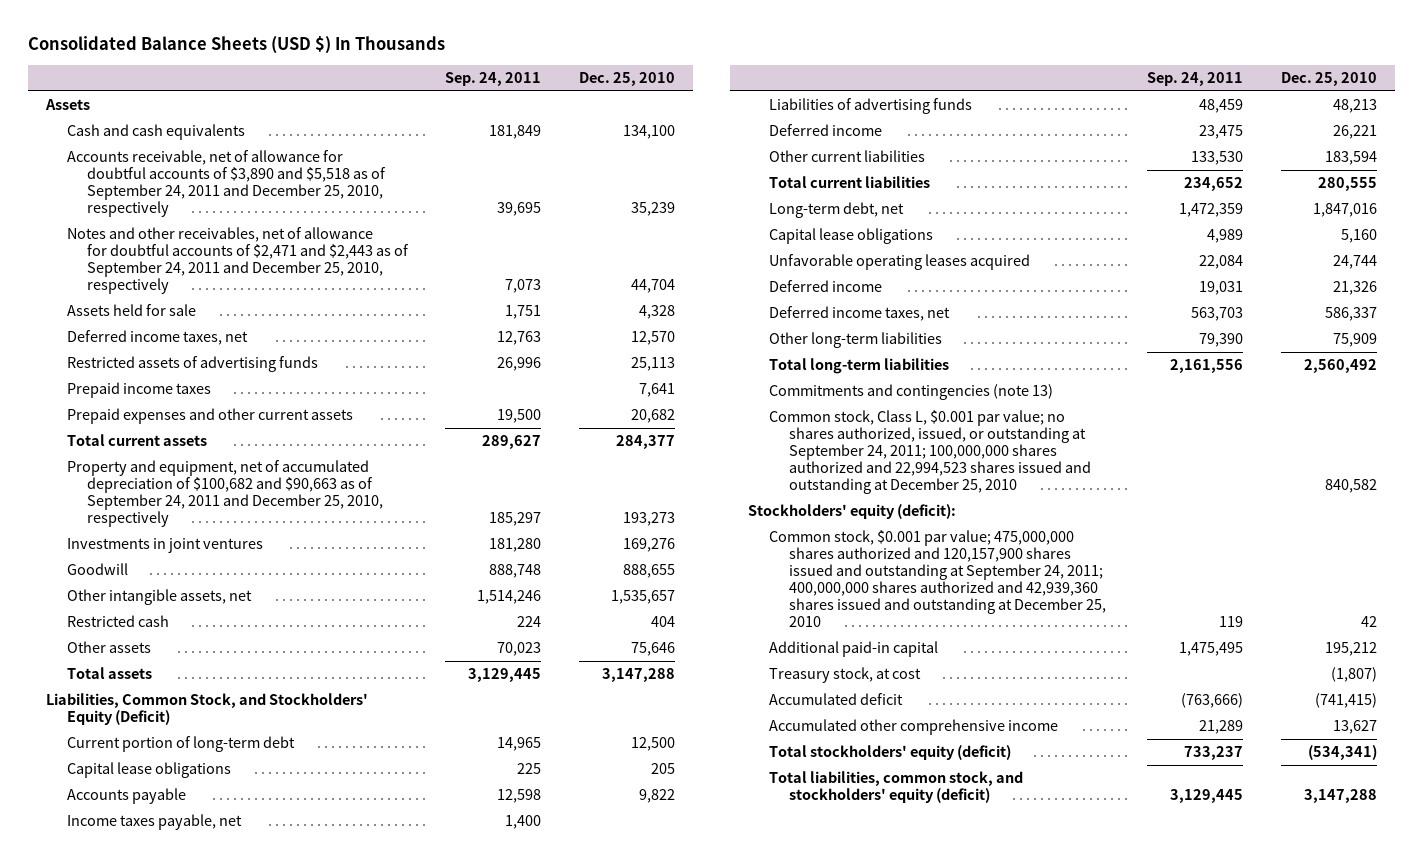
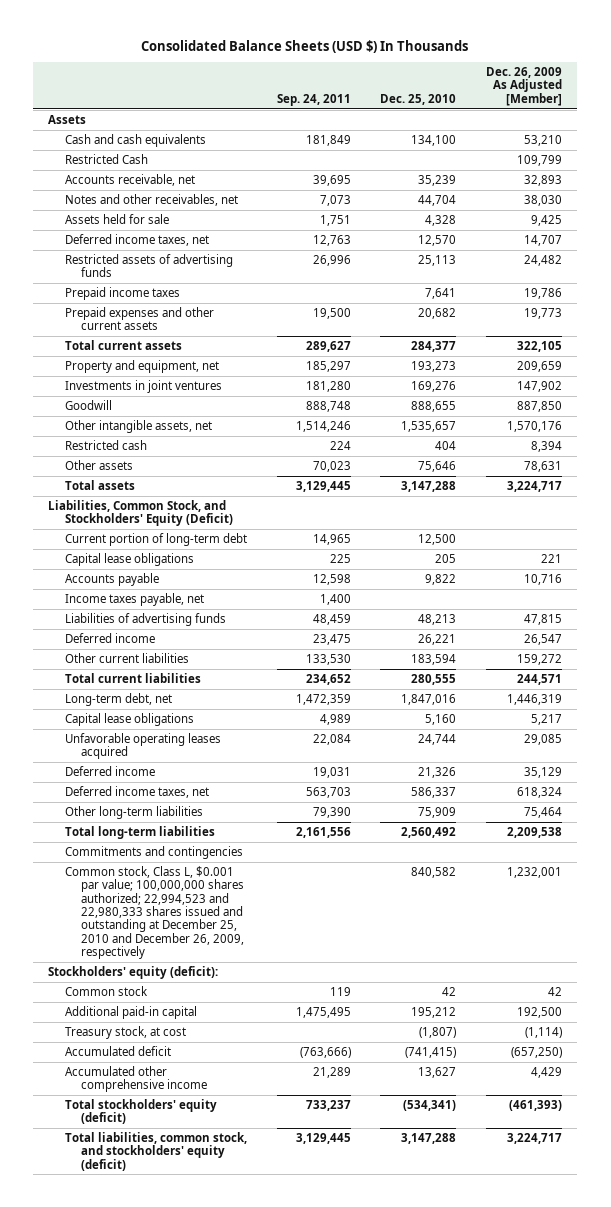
- | Sep. 24, 2011 | Dec. 25, 2010
+ | Sep. 24, 2011 | Dec. 25, 2010 | Dec. 26, 2009 As Adjusted [Member]
- Accounts receivable, net of allowance for doubtful accounts of $3,890 and $5,518 as of September 24, 2011 and December 25, 2010, respectively | 39,695 | 35,239
- Notes and other receivables, net of allowance for doubtful accounts of $2,471 and $2,443 as of September 24, 2011 and December 25, 2010, respectively | 7,073 | 44,704
+ Restricted Cash | | | 109,799
+ Accounts receivable, net | 39,695 | 35,239 | 32,893
+ Notes and other receivables, net | 7,073 | 44,704 | 38,030
- Property and equipment, net of accumulated depreciation of $100,682 and $90,663 as of September 24, 2011 and December 25, 2010, respectively | 185,297 | 193,273
+ Property and equipment, net | 185,297 | 193,273 | 209,659
- Commitments and contingencies (note 13)
- Common stock, Class L, $0.001 par value; no shares authorized, issued, or outstanding at September 24, 2011; 100,000,000 shares authorized and 22,994,523 shares issued and outstanding at December 25, 2010 | | 840,582
+ Commitments and contingencies
+ Common stock, Class L, $0.001 par value; 100,000,000 shares authorized; 22,994,523 and 22,980,333 shares issued and outstanding at December 25, 2010 and December 26, 2009, respectively | | 840,582 | 1,232,001
- Common stock, $0.001 par value; 475,000,000 shares authorized and 120,157,900 shares issued and outstanding at September 24, 2011; 400,000,000 shares authorized and 42,939,360 shares issued and outstanding at December 25, 2010 | 119 | 42
+ Common stock | 119 | 42 | 42

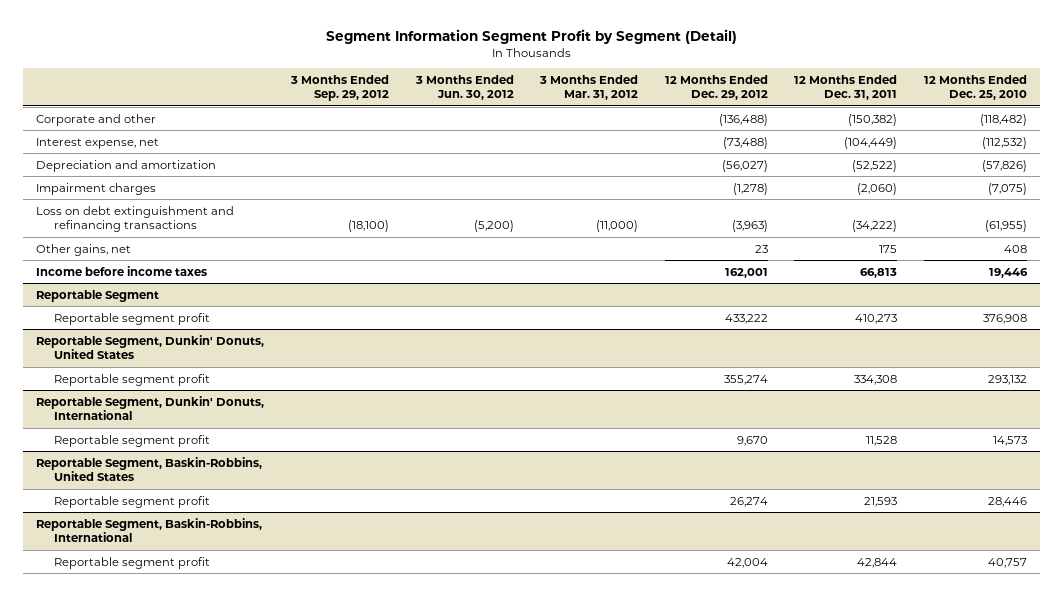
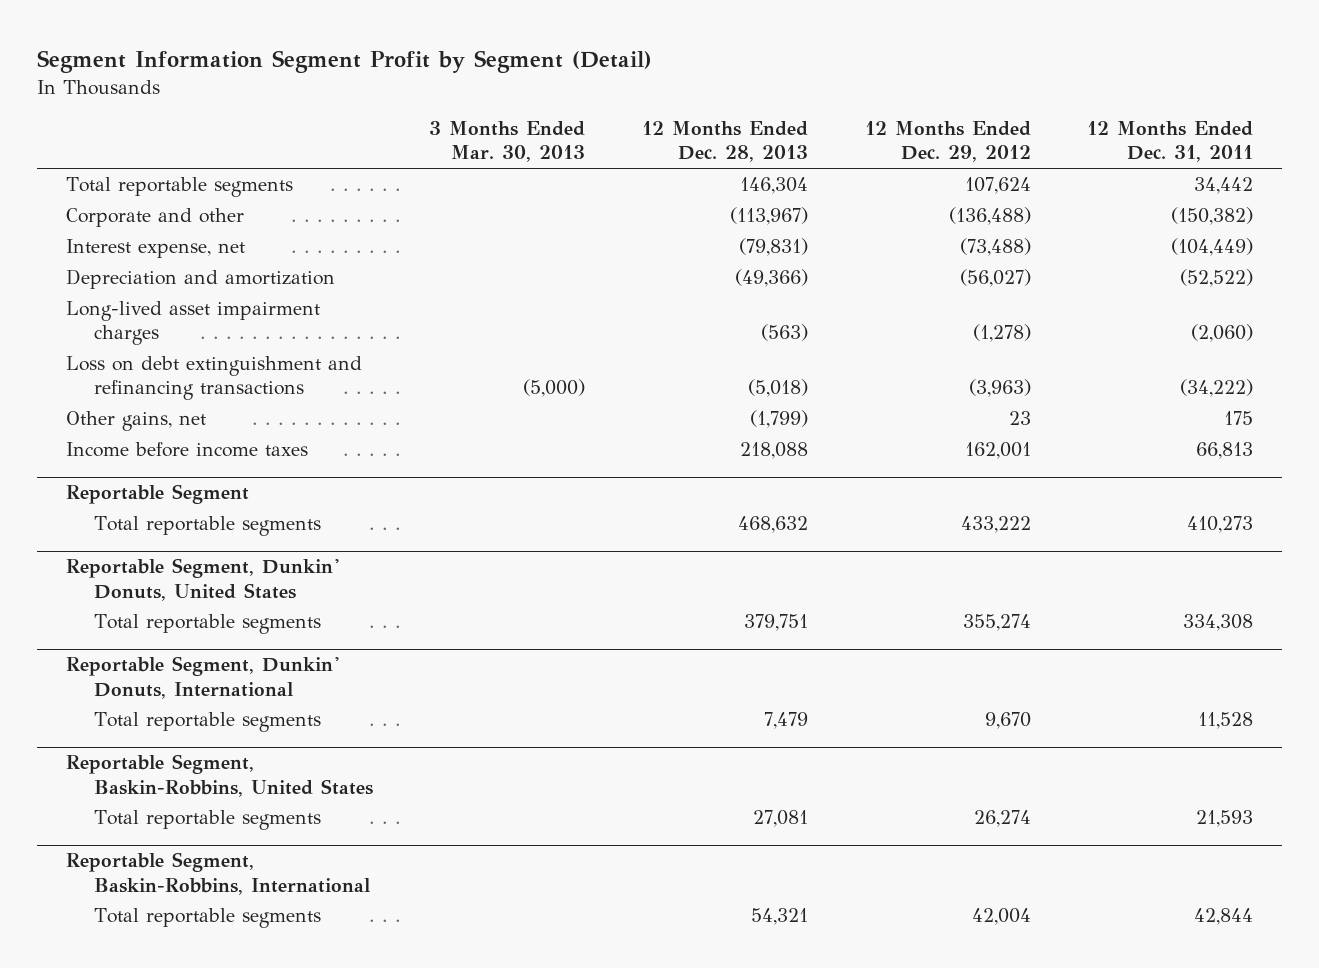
- | 3 Months Ended Sep. 29, 2012 | 3 Months Ended Jun. 30, 2012 | 3 Months Ended Mar. 31, 2012 | 12 Months Ended Dec. 29, 2012 | 12 Months Ended Dec. 31, 2011 | 12 Months Ended Dec. 25, 2010
+ | 3 Months Ended Mar. 30, 2013 | 12 Months Ended Dec. 28, 2013 | 12 Months Ended Dec. 29, 2012 | 12 Months Ended Dec. 31, 2011
+ Total reportable segments | | 146,304 | 107,624 | 34,442
- Impairment charges | | | | (1,278) | (2,060) | (7,075)
+ Long-lived asset impairment charges | | (563) | (1,278) | (2,060)
@ Reportable Segment
- Reportable segment profit | | | | 433,222 | 410,273 | 376,908
+ Total reportable segments | | 468,632 | 433,222 | 410,273
@ Reportable Segment, Dunkin' Donuts, United States
- Reportable segment profit | | | | 355,274 | 334,308 | 293,132
+ Total reportable segments | | 379,751 | 355,274 | 334,308
@ Reportable Segment, Dunkin' Donuts, International
- Reportable segment profit | | | | 9,670 | 11,528 | 14,573
+ Total reportable segments | | 7,479 | 9,670 | 11,528
@ Reportable Segment, Baskin-Robbins, United States
- Reportable segment profit | | | | 26,274 | 21,593 | 28,446
+ Total reportable segments | | 27,081 | 26,274 | 21,593
@ Reportable Segment, Baskin-Robbins, International
- Reportable segment profit | | | | 42,004 | 42,844 | 40,757
+ Total reportable segments | | 54,321 | 42,004 | 42,844

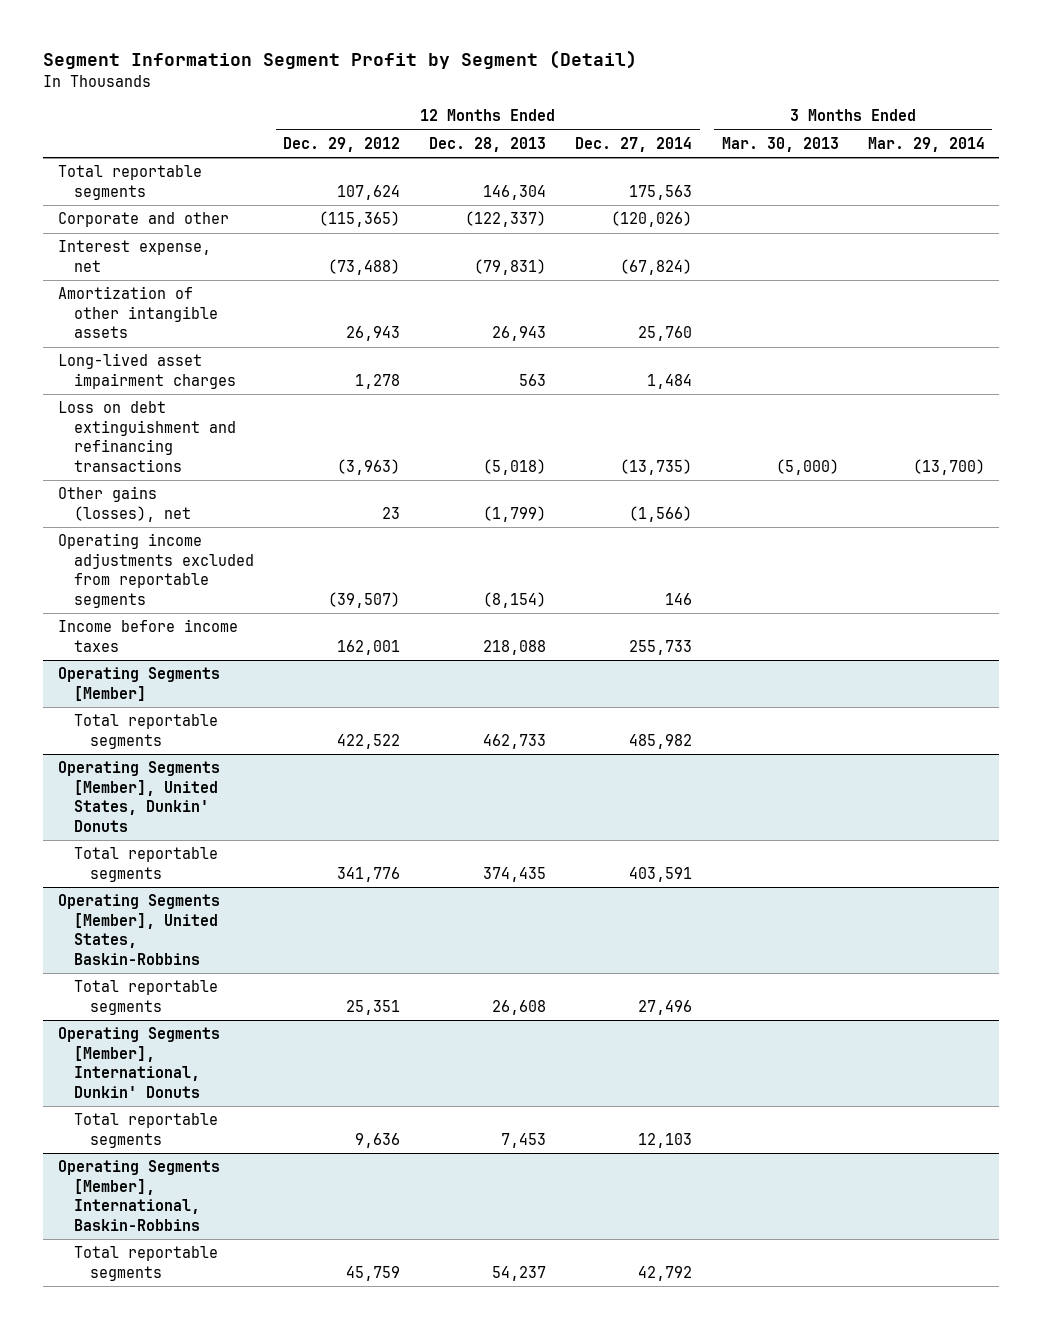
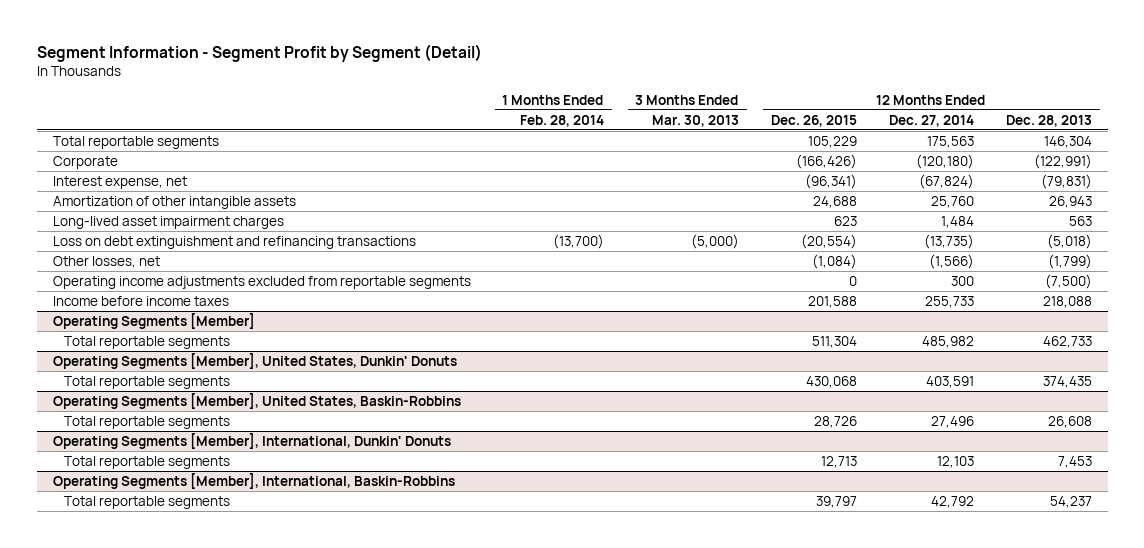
- Segment Information Segment Profit by Segment (Detail)
+ Segment Information - Segment Profit by Segment (Detail)
- | 12 Months Ended Dec. 29, 2012 | 12 Months Ended Dec. 28, 2013 | 12 Months Ended Dec. 27, 2014 | 3 Months Ended Mar. 30, 2013 | 3 Months Ended Mar. 29, 2014
+ | 1 Months Ended Feb. 28, 2014 | 3 Months Ended Mar. 30, 2013 | 12 Months Ended Dec. 26, 2015 | 12 Months Ended Dec. 27, 2014 | 12 Months Ended Dec. 28, 2013
- Corporate and other | (115,365) | (122,337) | (120,026) | |
+ Corporate | | | (166,426) | (120,180) | (122,991)
- Other gains (losses), net | 23 | (1,799) | (1,566) | |
- Operating income adjustments excluded from reportable segments | (39,507) | (8,154) | 146 | |
+ Other losses, net | | | (1,084) | (1,566) | (1,799)
+ Operating income adjustments excluded from reportable segments | | | 0 | 300 | (7,500)

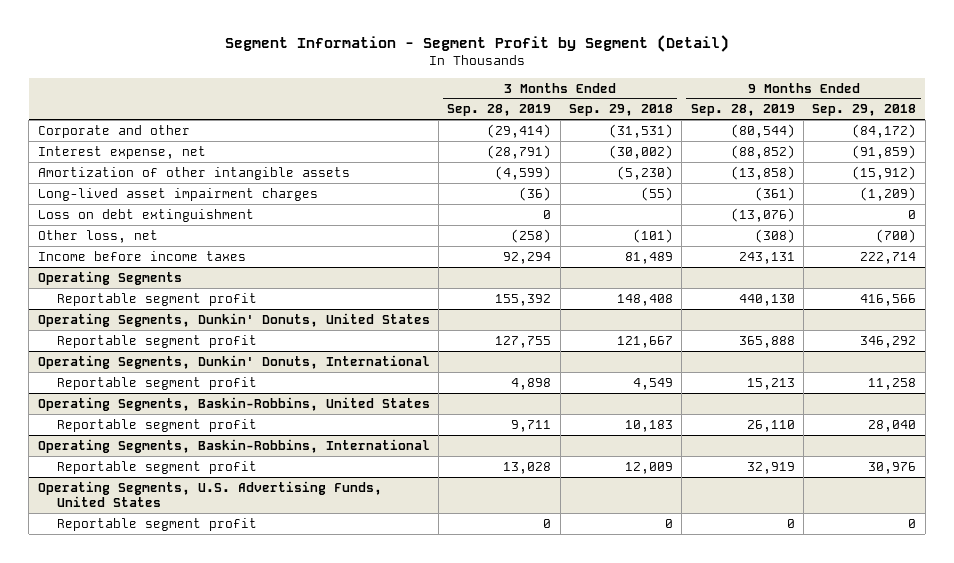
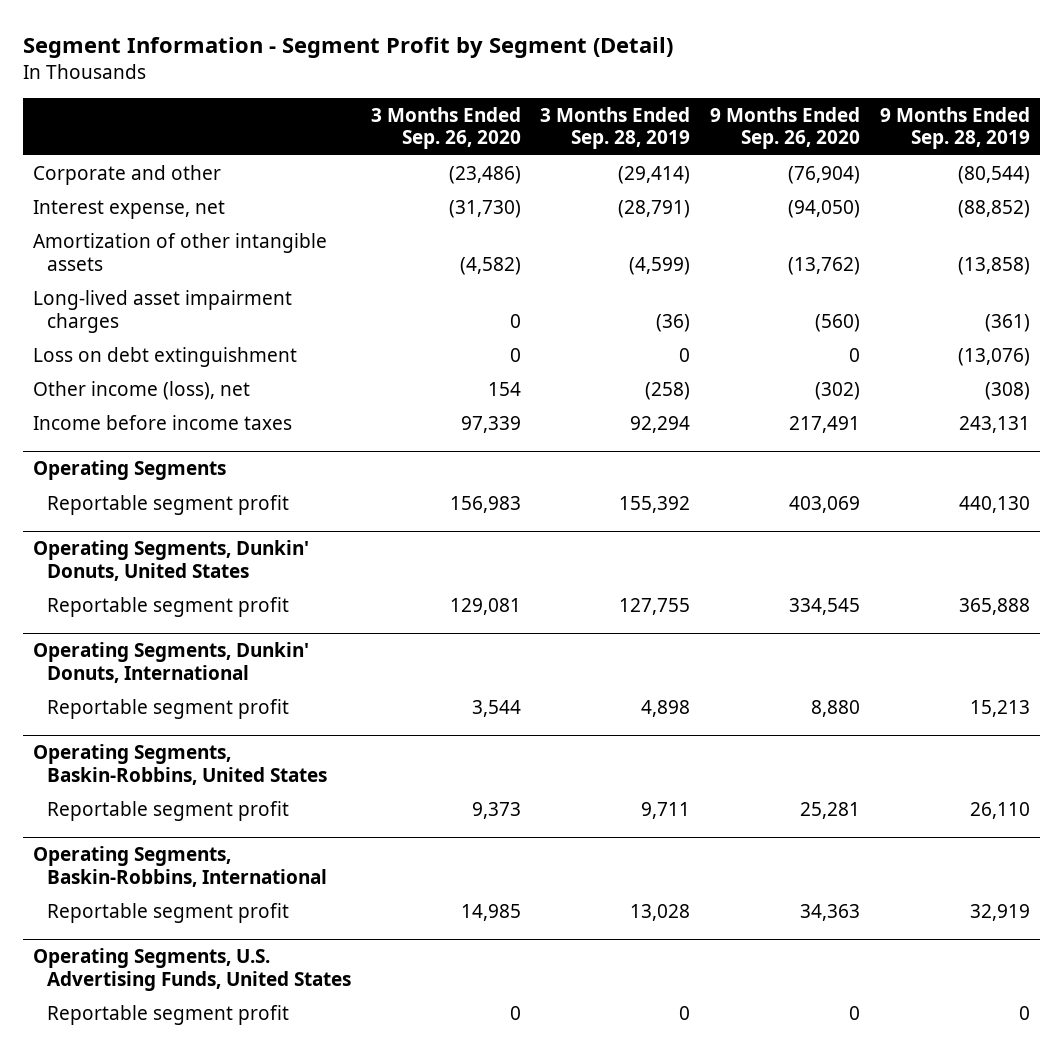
- | 3 Months Ended Sep. 28, 2019 | 3 Months Ended Sep. 29, 2018 | 9 Months Ended Sep. 28, 2019 | 9 Months Ended Sep. 29, 2018
+ | 3 Months Ended Sep. 26, 2020 | 3 Months Ended Sep. 28, 2019 | 9 Months Ended Sep. 26, 2020 | 9 Months Ended Sep. 28, 2019
- Other loss, net | (258) | (101) | (308) | (700)
+ Other income (loss), net | 154 | (258) | (302) | (308)

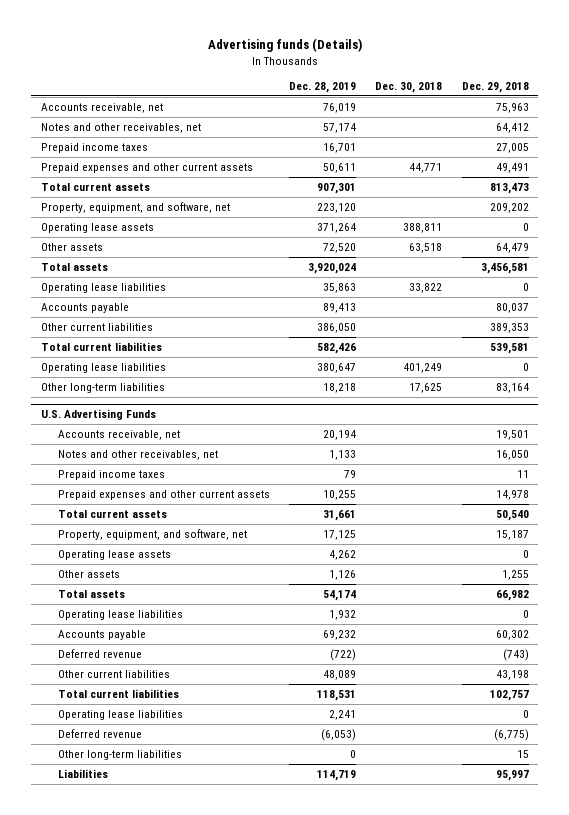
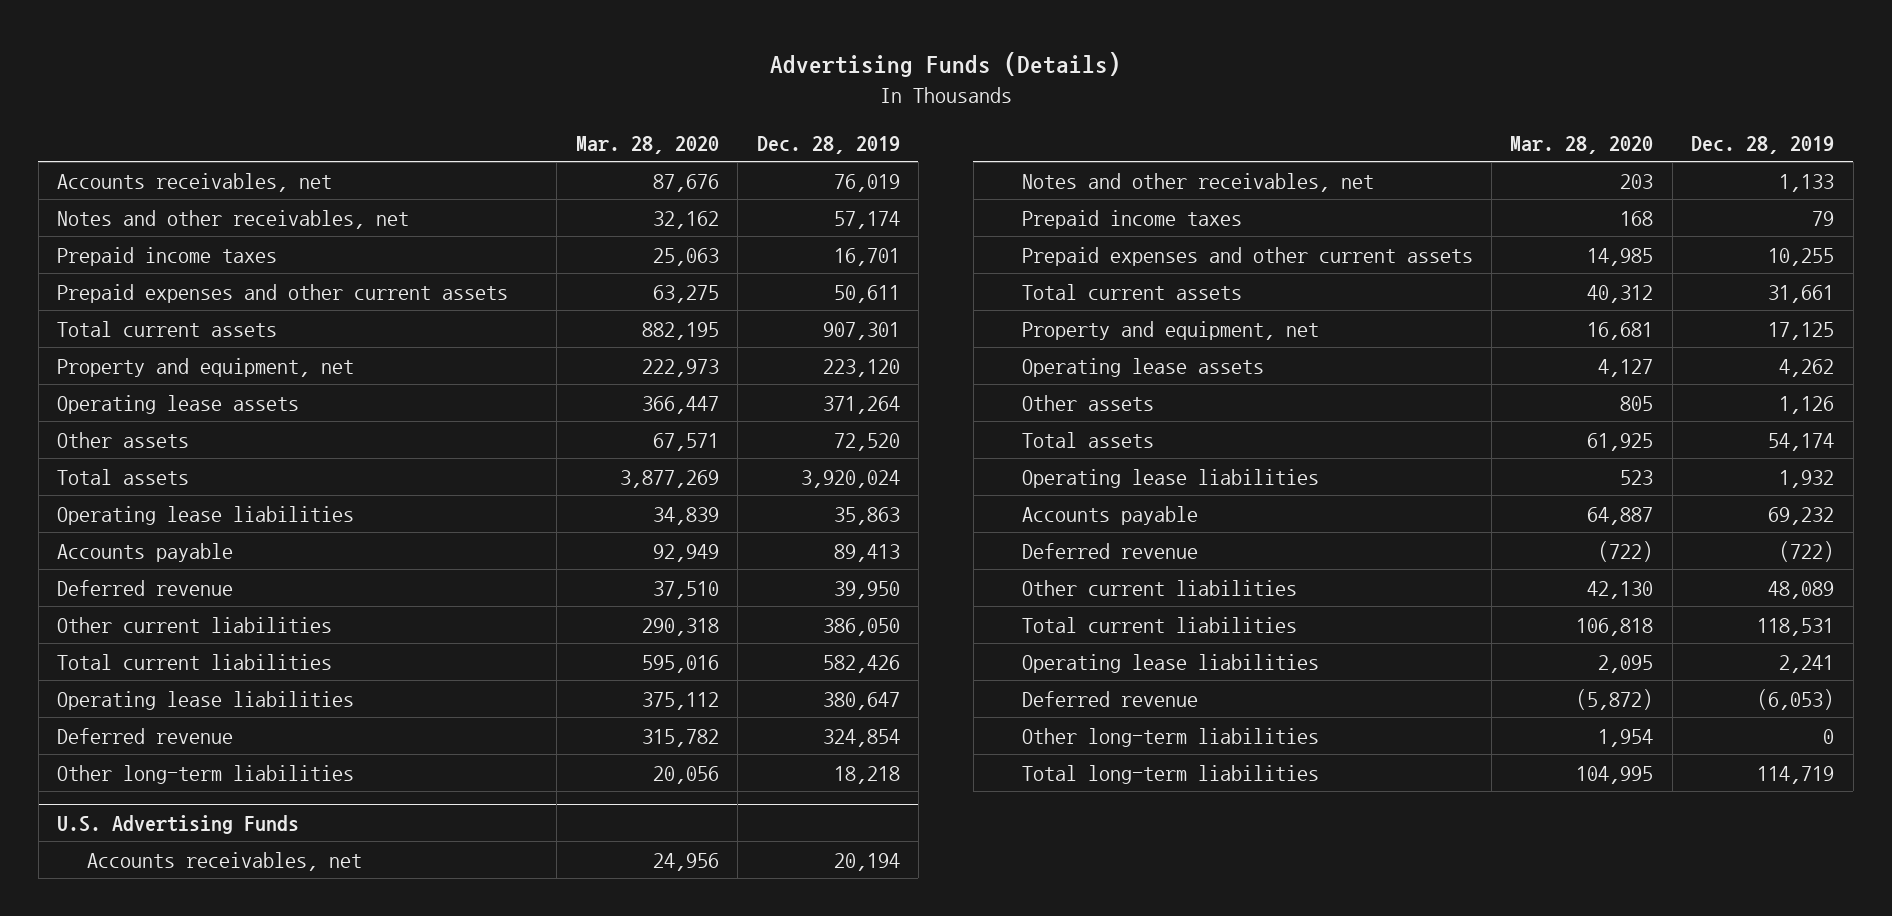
- Advertising funds (Details)
+ Advertising Funds (Details)
- | Dec. 28, 2019 | Dec. 30, 2018 | Dec. 29, 2018
+ | Mar. 28, 2020 | Dec. 28, 2019
- Accounts receivable, net | 76,019 | | 75,963
+ Accounts receivables, net | 87,676 | 76,019
- Property, equipment, and software, net | 223,120 | | 209,202
+ Property and equipment, net | 222,973 | 223,120
+ Deferred revenue | 37,510 | 39,950
+ Deferred revenue | 315,782 | 324,854
@ U.S. Advertising Funds
- Accounts receivable, net | 20,194 | | 19,501
+ Accounts receivables, net | 24,956 | 20,194
- Property, equipment, and software, net | 17,125 | | 15,187
+ Property and equipment, net | 16,681 | 17,125
- Liabilities | 114,719 | | 95,997
+ Total long-term liabilities | 104,995 | 114,719

